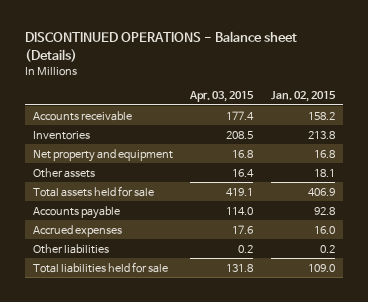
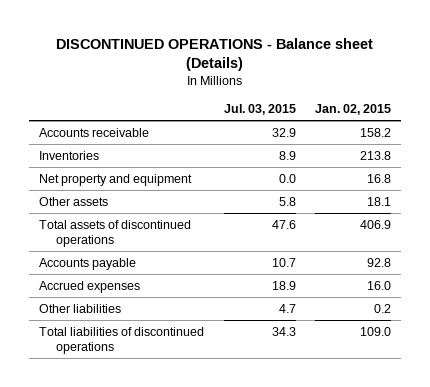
- | Apr. 03, 2015 | Jan. 02, 2015
+ | Jul. 03, 2015 | Jan. 02, 2015
- Total assets held for sale | 419.1 | 406.9
+ Total assets of discontinued operations | 47.6 | 406.9
- Total liabilities held for sale | 131.8 | 109.0
+ Total liabilities of discontinued operations | 34.3 | 109.0

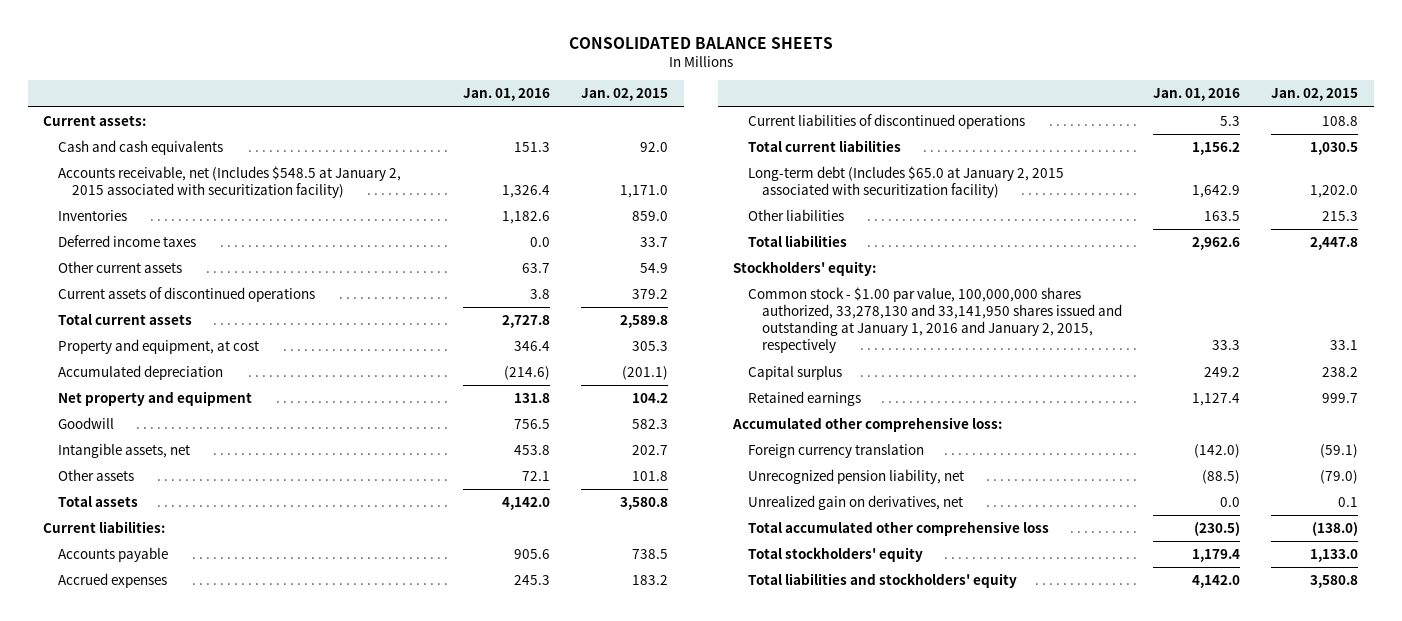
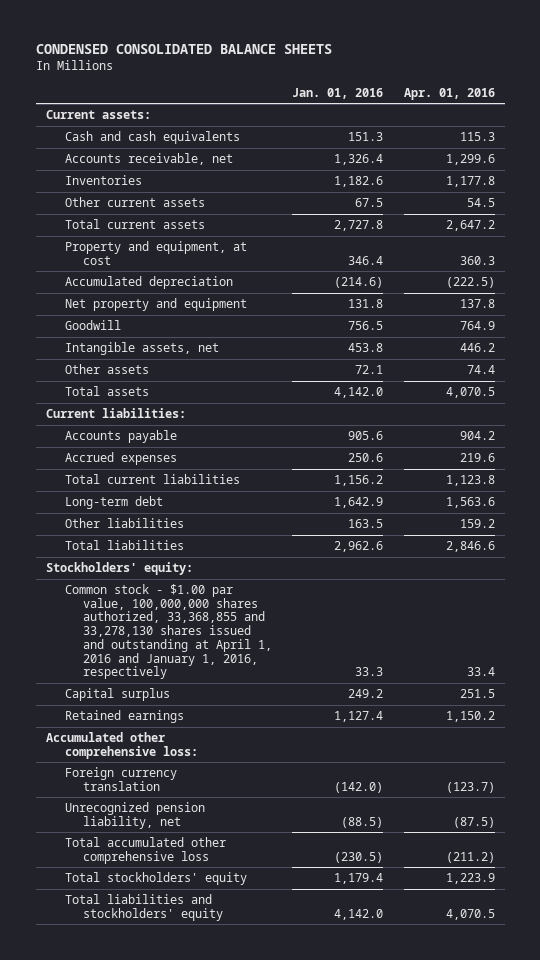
- CONSOLIDATED BALANCE SHEETS
+ CONDENSED CONSOLIDATED BALANCE SHEETS
- | Jan. 01, 2016 | Jan. 02, 2015
+ | Jan. 01, 2016 | Apr. 01, 2016
- Accounts receivable, net (Includes $548.5 at January 2, 2015 associated with securitization facility) | 1,326.4 | 1,171.0
+ Accounts receivable, net | 1,326.4 | 1,299.6
- Deferred income taxes | 0.0 | 33.7
- Other current assets | 63.7 | 54.9
- Current assets of discontinued operations | 3.8 | 379.2
+ Other current assets | 67.5 | 54.5
- Accrued expenses | 245.3 | 183.2
- Current liabilities of discontinued operations | 5.3 | 108.8
+ Accrued expenses | 250.6 | 219.6
- Long-term debt (Includes $65.0 at January 2, 2015 associated with securitization facility) | 1,642.9 | 1,202.0
+ Long-term debt | 1,642.9 | 1,563.6
- Common stock - $1.00 par value, 100,000,000 shares authorized, 33,278,130 and 33,141,950 shares issued and outstanding at January 1, 2016 and January 2, 2015, respectively | 33.3 | 33.1
+ Common stock - $1.00 par value, 100,000,000 shares authorized, 33,368,855 and 33,278,130 shares issued and outstanding at April 1, 2016 and January 1, 2016, respectively | 33.3 | 33.4
- Unrealized gain on derivatives, net | 0.0 | 0.1

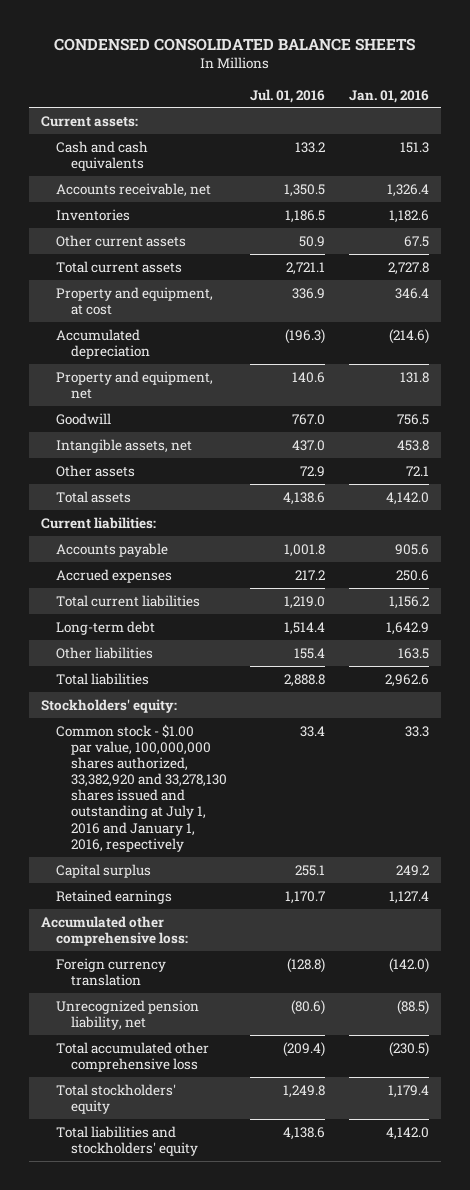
- | Jan. 01, 2016 | Apr. 01, 2016
+ | Jul. 01, 2016 | Jan. 01, 2016
- Net property and equipment | 131.8 | 137.8
+ Property and equipment, net | 140.6 | 131.8
- Common stock - $1.00 par value, 100,000,000 shares authorized, 33,368,855 and 33,278,130 shares issued and outstanding at April 1, 2016 and January 1, 2016, respectively | 33.3 | 33.4
+ Common stock - $1.00 par value, 100,000,000 shares authorized, 33,382,920 and 33,278,130 shares issued and outstanding at July 1, 2016 and January 1, 2016, respectively | 33.4 | 33.3

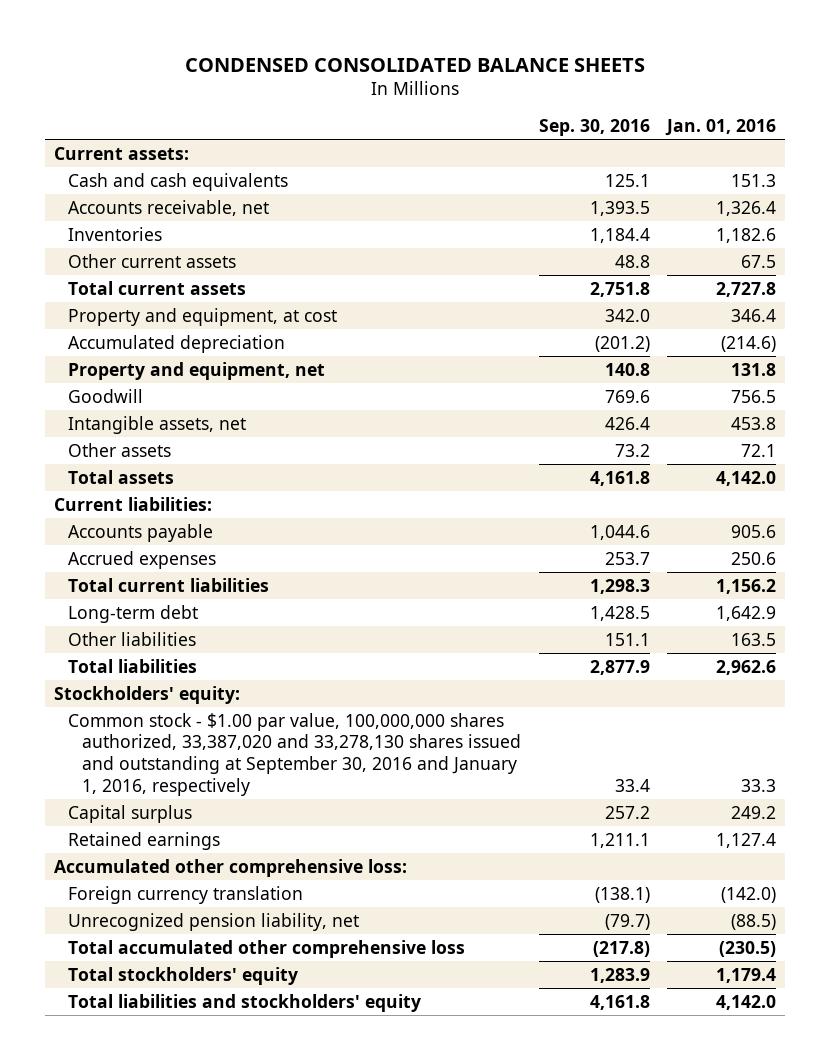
- | Jul. 01, 2016 | Jan. 01, 2016
+ | Sep. 30, 2016 | Jan. 01, 2016
- Common stock - $1.00 par value, 100,000,000 shares authorized, 33,382,920 and 33,278,130 shares issued and outstanding at July 1, 2016 and January 1, 2016, respectively | 33.4 | 33.3
+ Common stock - $1.00 par value, 100,000,000 shares authorized, 33,387,020 and 33,278,130 shares issued and outstanding at September 30, 2016 and January 1, 2016, respectively | 33.4 | 33.3

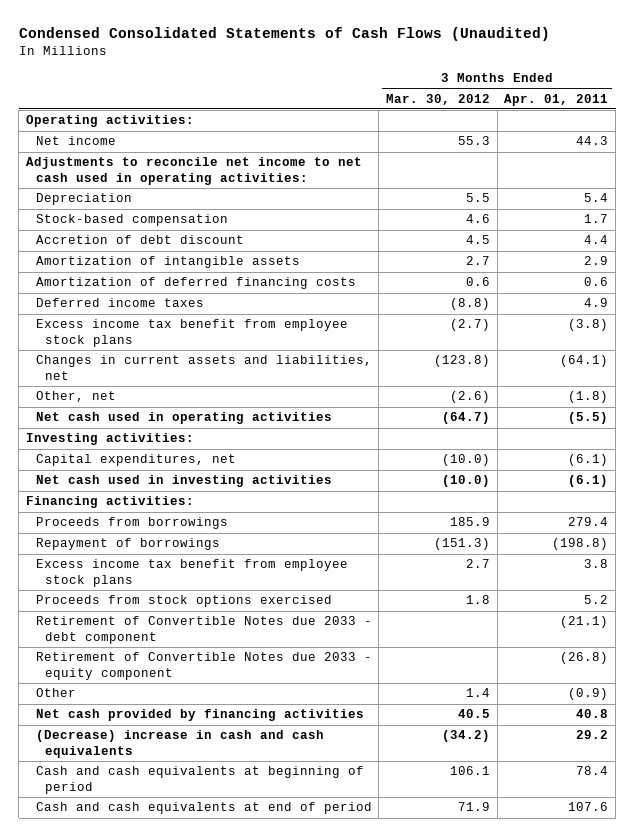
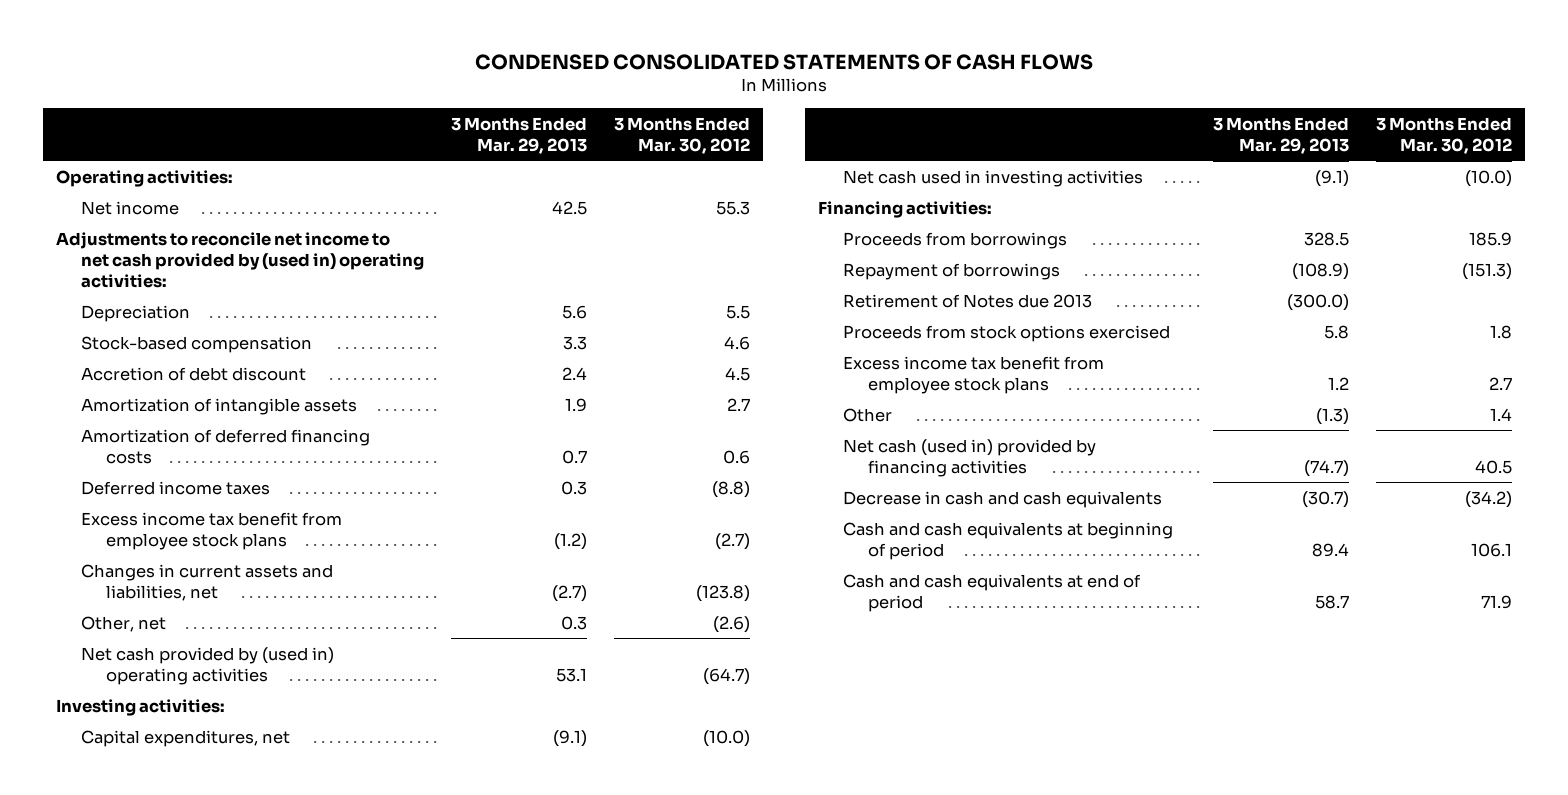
- Condensed Consolidated Statements of Cash Flows (Unaudited)
+ CONDENSED CONSOLIDATED STATEMENTS OF CASH FLOWS
- | 3 Months Ended Mar. 30, 2012 | 3 Months Ended Apr. 01, 2011
+ | 3 Months Ended Mar. 29, 2013 | 3 Months Ended Mar. 30, 2012
- Adjustments to reconcile net income to net cash used in operating activities:
+ Adjustments to reconcile net income to net cash provided by (used in) operating activities:
- Net cash used in operating activities | (64.7) | (5.5)
+ Net cash provided by (used in) operating activities | 53.1 | (64.7)
+ Retirement of Notes due 2013 | (300.0) |
- Retirement of Convertible Notes due 2033 - debt component | | (21.1)
- Retirement of Convertible Notes due 2033 - equity component | | (26.8)
moved down: Excess income tax benefit from employee stock plans | 1.2 | 2.7
- Net cash provided by financing activities | 40.5 | 40.8
- (Decrease) increase in cash and cash equivalents | (34.2) | 29.2
+ Net cash (used in) provided by financing activities | (74.7) | 40.5
+ Decrease in cash and cash equivalents | (30.7) | (34.2)

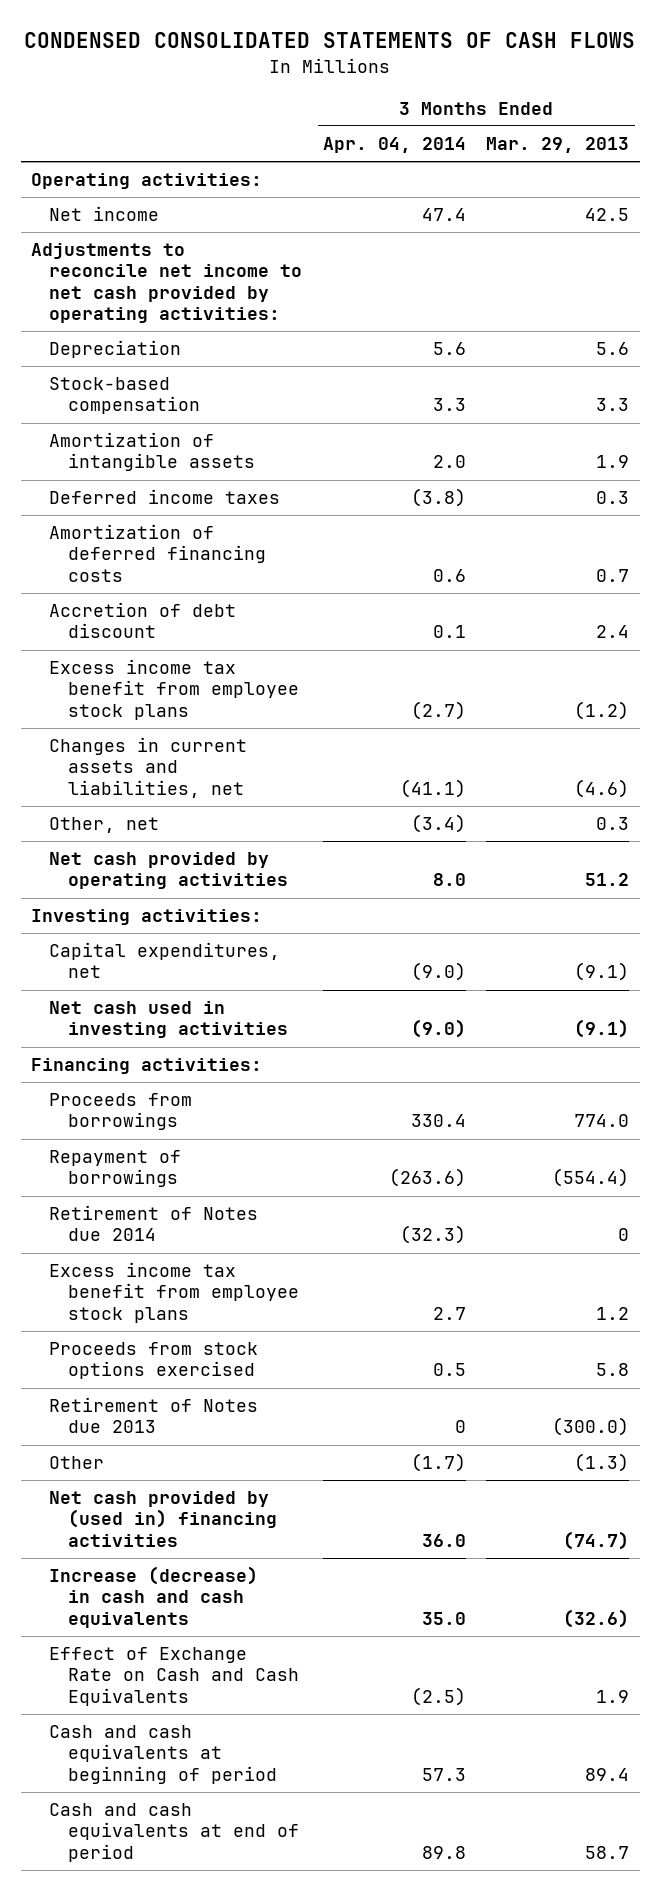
- | 3 Months Ended Mar. 29, 2013 | 3 Months Ended Mar. 30, 2012
+ | 3 Months Ended Apr. 04, 2014 | 3 Months Ended Mar. 29, 2013
- Adjustments to reconcile net income to net cash provided by (used in) operating activities:
+ Adjustments to reconcile net income to net cash provided by operating activities:
moved down: Amortization of deferred financing costs | 0.6 | 0.7
moved down: Accretion of debt discount | 0.1 | 2.4
- Changes in current assets and liabilities, net | (2.7) | (123.8)
+ Changes in current assets and liabilities, net | (41.1) | (4.6)
- Net cash provided by (used in) operating activities | 53.1 | (64.7)
+ Net cash provided by operating activities | 8.0 | 51.2
- Proceeds from borrowings | 328.5 | 185.9
- Repayment of borrowings | (108.9) | (151.3)
+ Proceeds from borrowings | 330.4 | 774.0
+ Repayment of borrowings | (263.6) | (554.4)
+ Retirement of Notes due 2014 | (32.3) | 0
moved down: Proceeds from stock options exercised | 0.5 | 5.8
moved down: Retirement of Notes due 2013 | 0 | (300.0)
- Net cash (used in) provided by financing activities | (74.7) | 40.5
- Decrease in cash and cash equivalents | (30.7) | (34.2)
+ Net cash provided by (used in) financing activities | 36.0 | (74.7)
+ Increase (decrease) in cash and cash equivalents | 35.0 | (32.6)
+ Effect of Exchange Rate on Cash and Cash Equivalents | (2.5) | 1.9

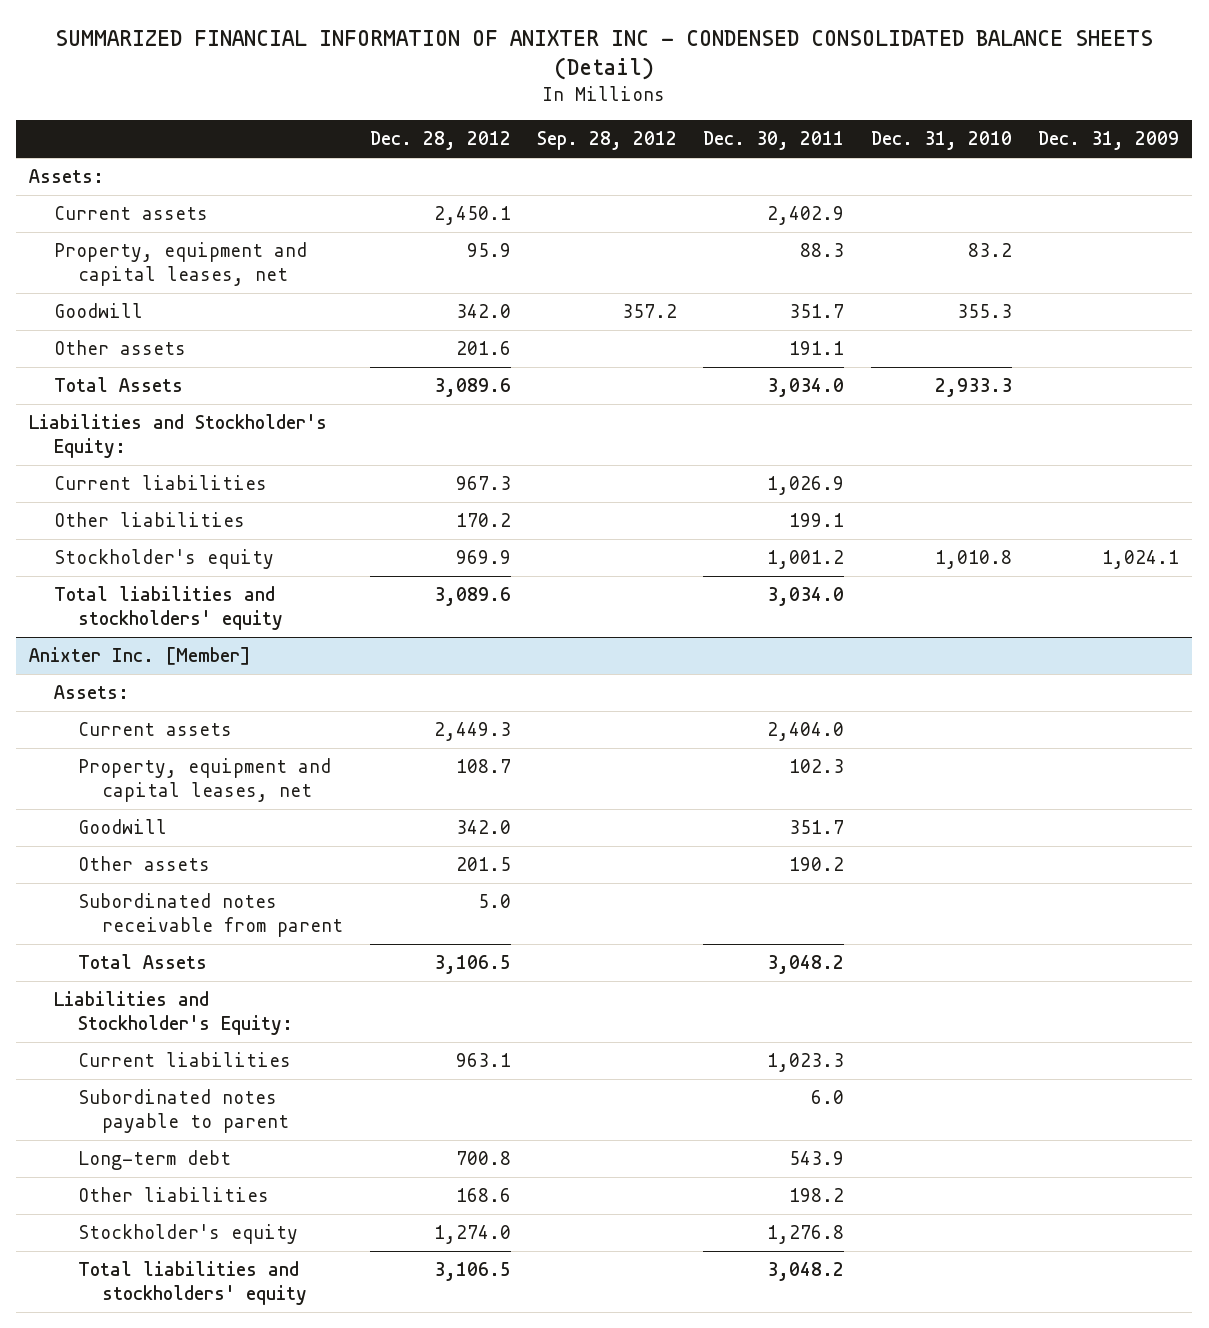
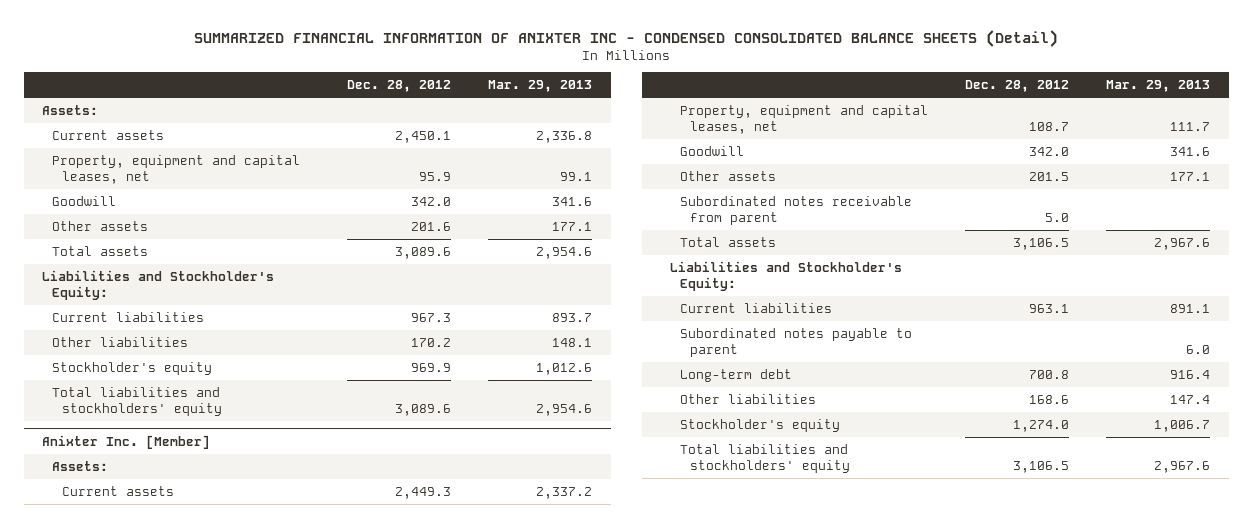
- | Dec. 28, 2012 | Sep. 28, 2012 | Dec. 30, 2011 | Dec. 31, 2010 | Dec. 31, 2009
+ | Dec. 28, 2012 | Mar. 29, 2013
- Total Assets | 3,089.6 | | 3,034.0 | 2,933.3 |
+ Total assets | 3,089.6 | 2,954.6
@ Anixter Inc. [Member]
- Total Assets | 3,106.5 | | 3,048.2 | |
+ Total assets | 3,106.5 | 2,967.6

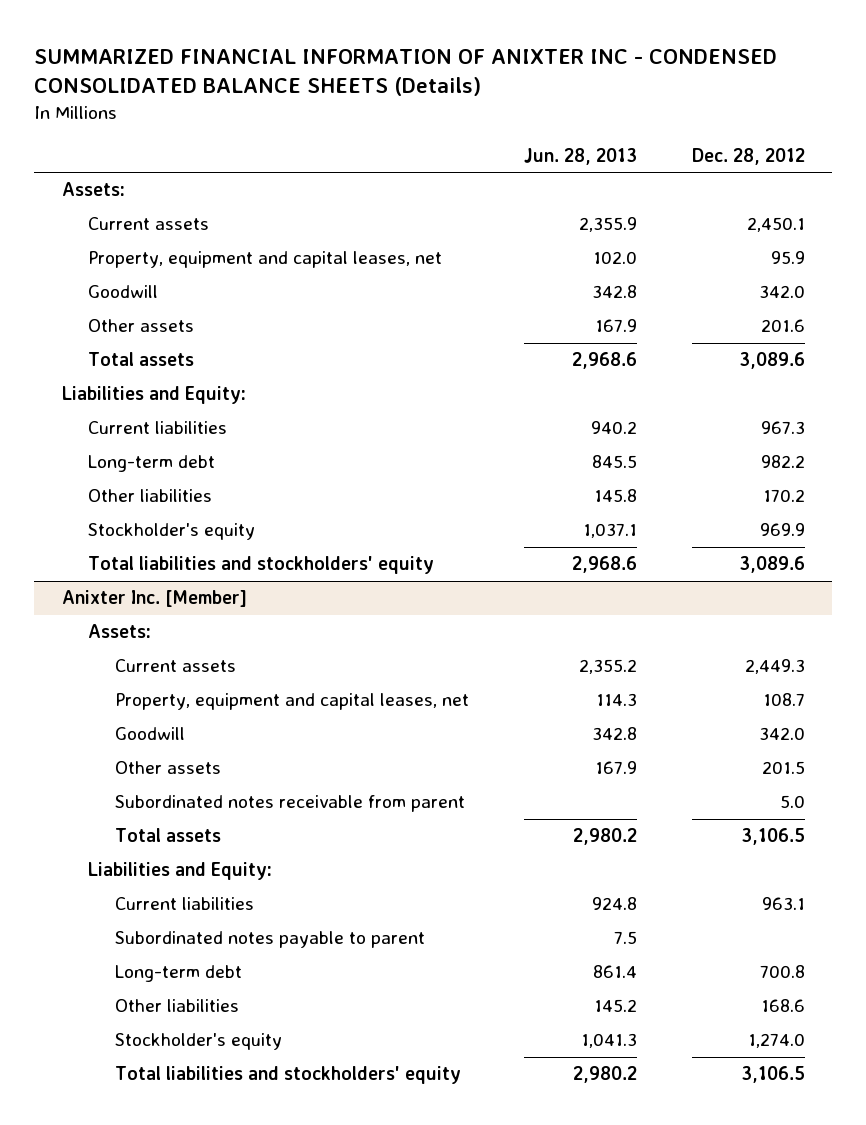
- SUMMARIZED FINANCIAL INFORMATION OF ANIXTER INC - CONDENSED CONSOLIDATED BALANCE SHEETS (Detail)
+ SUMMARIZED FINANCIAL INFORMATION OF ANIXTER INC - CONDENSED CONSOLIDATED BALANCE SHEETS (Details)
- | Dec. 28, 2012 | Mar. 29, 2013
+ | Jun. 28, 2013 | Dec. 28, 2012
- Liabilities and Stockholder's Equity:
+ Liabilities and Equity:
+ Long-term debt | 845.5 | 982.2
@ Anixter Inc. [Member]
- Liabilities and Stockholder's Equity:
+ Liabilities and Equity:

